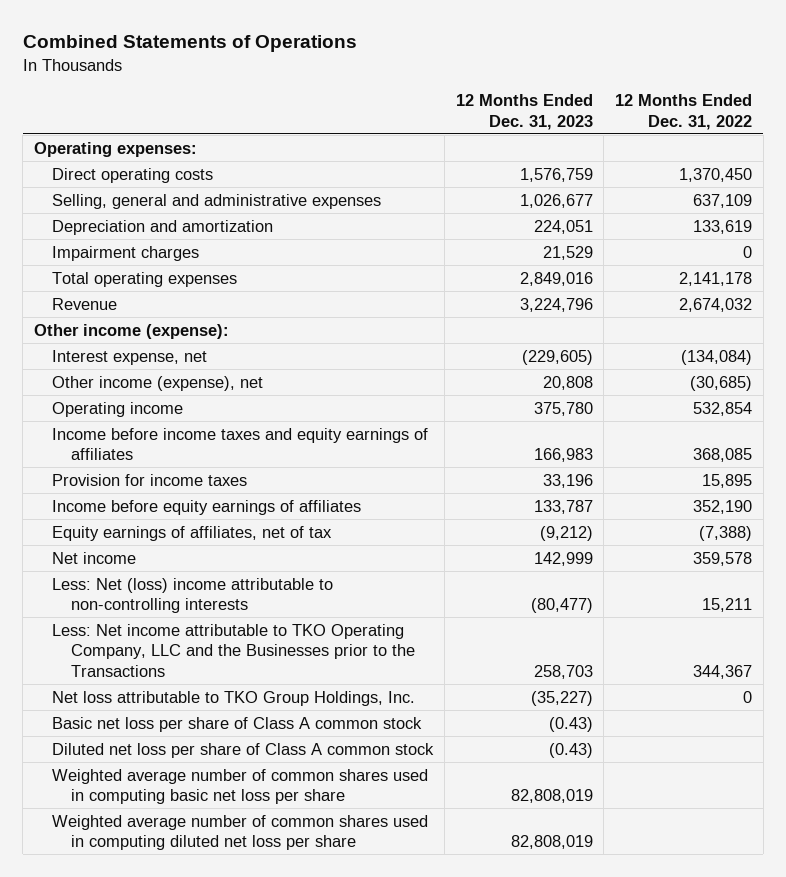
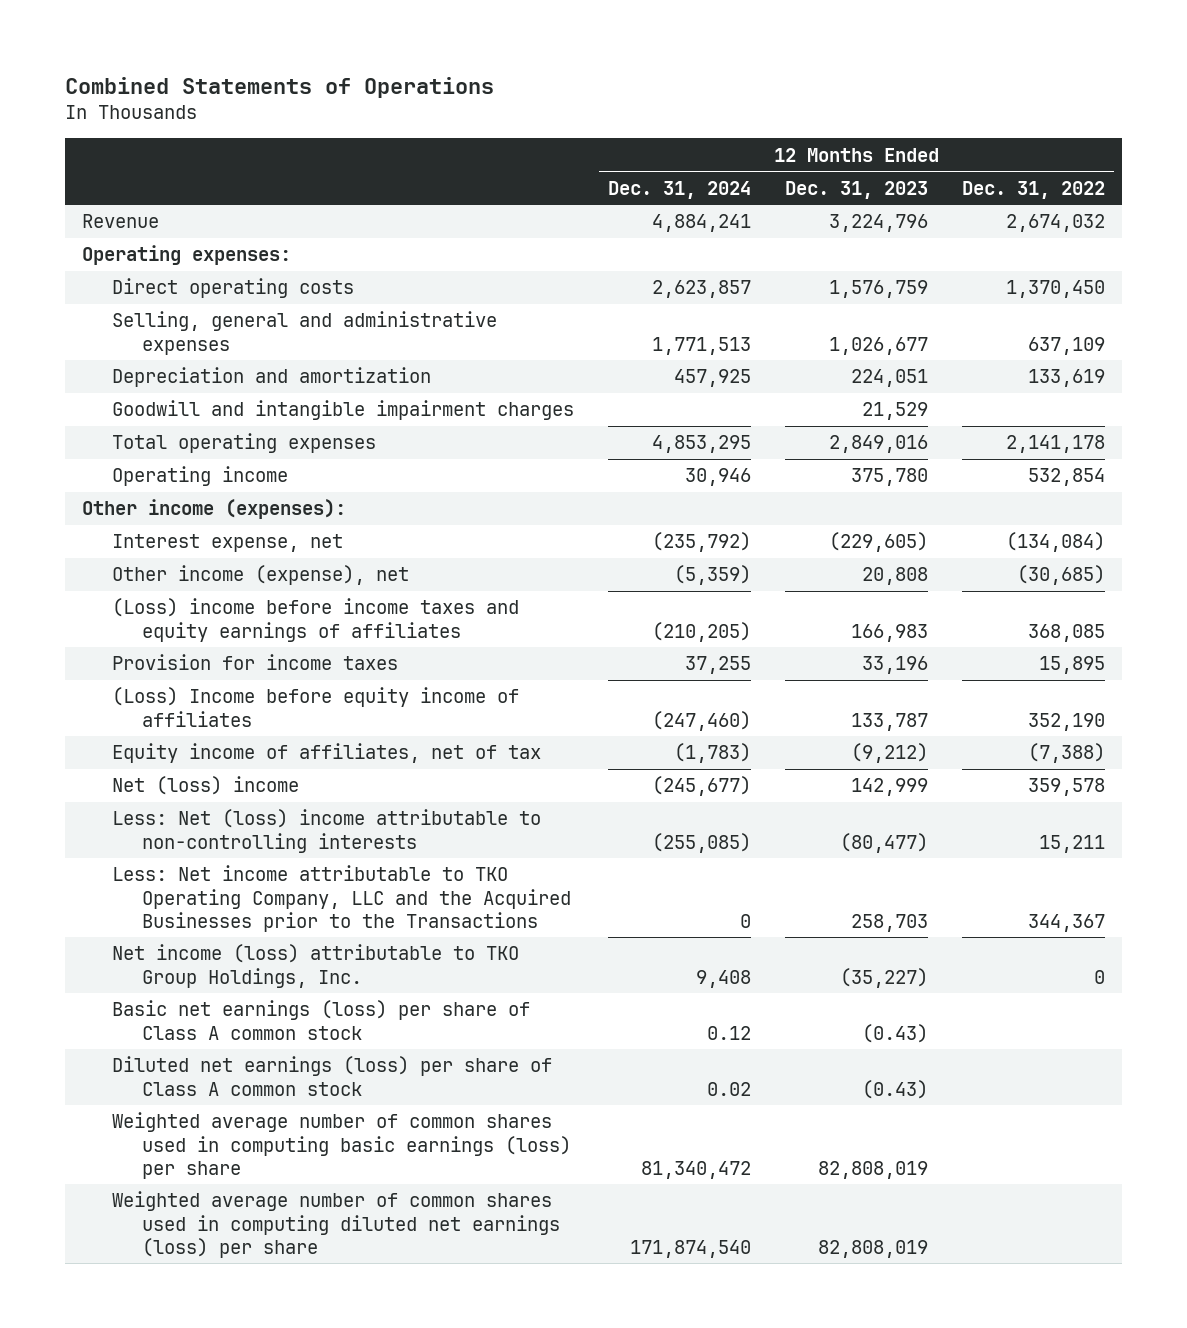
- | 12 Months Ended Dec. 31, 2023 | 12 Months Ended Dec. 31, 2022
+ | 12 Months Ended Dec. 31, 2024 | 12 Months Ended Dec. 31, 2023 | 12 Months Ended Dec. 31, 2022
moved up: Revenue | 4,884,241 | 3,224,796 | 2,674,032
- Impairment charges | 21,529 | 0
+ Goodwill and intangible impairment charges | | 21,529 |
- Other income (expense):
moved up: Operating income | 30,946 | 375,780 | 532,854
+ Other income (expenses):
- Income before income taxes and equity earnings of affiliates | 166,983 | 368,085
+ (Loss) income before income taxes and equity earnings of affiliates | (210,205) | 166,983 | 368,085
- Income before equity earnings of affiliates | 133,787 | 352,190
- Equity earnings of affiliates, net of tax | (9,212) | (7,388)
- Net income | 142,999 | 359,578
+ (Loss) Income before equity income of affiliates | (247,460) | 133,787 | 352,190
+ Equity income of affiliates, net of tax | (1,783) | (9,212) | (7,388)
+ Net (loss) income | (245,677) | 142,999 | 359,578
- Less: Net income attributable to TKO Operating Company, LLC and the Businesses prior to the Transactions | 258,703 | 344,367
- Net loss attributable to TKO Group Holdings, Inc. | (35,227) | 0
- Basic net loss per share of Class A common stock | (0.43) |
- Diluted net loss per share of Class A common stock | (0.43) |
- Weighted average number of common shares used in computing basic net loss per share | 82,808,019 |
- Weighted average number of common shares used in computing diluted net loss per share | 82,808,019 |
+ Less: Net income attributable to TKO Operating Company, LLC and the Acquired Businesses prior to the Transactions | 0 | 258,703 | 344,367
+ Net income (loss) attributable to TKO Group Holdings, Inc. | 9,408 | (35,227) | 0
+ Basic net earnings (loss) per share of Class A common stock | 0.12 | (0.43) |
+ Diluted net earnings (loss) per share of Class A common stock | 0.02 | (0.43) |
+ Weighted average number of common shares used in computing basic earnings (loss) per share | 81,340,472 | 82,808,019 |
+ Weighted average number of common shares used in computing diluted net earnings (loss) per share | 171,874,540 | 82,808,019 |

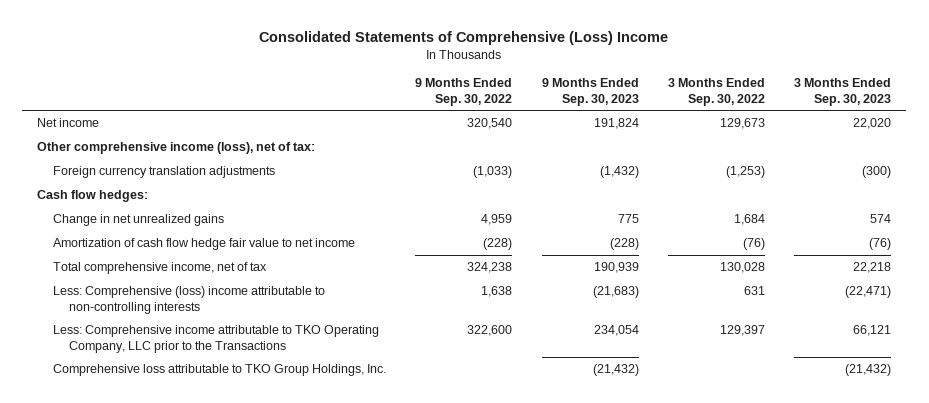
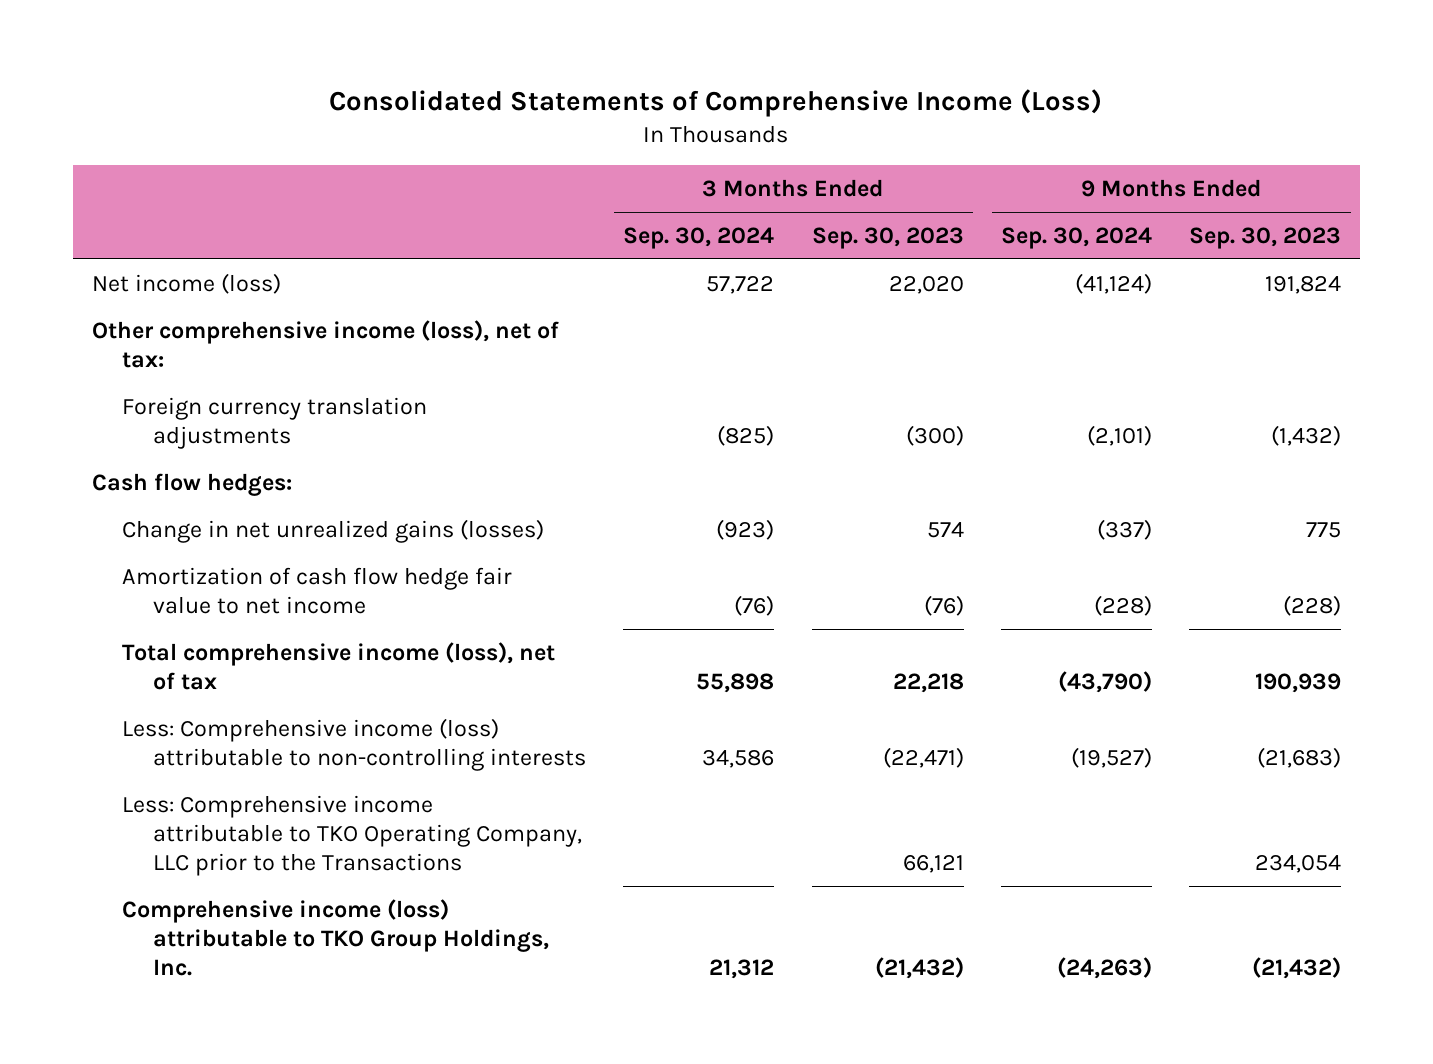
- Consolidated Statements of Comprehensive (Loss) Income
+ Consolidated Statements of Comprehensive Income (Loss)
- | 9 Months Ended Sep. 30, 2022 | 9 Months Ended Sep. 30, 2023 | 3 Months Ended Sep. 30, 2022 | 3 Months Ended Sep. 30, 2023
+ | 3 Months Ended Sep. 30, 2024 | 3 Months Ended Sep. 30, 2023 | 9 Months Ended Sep. 30, 2024 | 9 Months Ended Sep. 30, 2023
- Net income | 320,540 | 191,824 | 129,673 | 22,020
+ Net income (loss) | 57,722 | 22,020 | (41,124) | 191,824
- Change in net unrealized gains | 4,959 | 775 | 1,684 | 574
+ Change in net unrealized gains (losses) | (923) | 574 | (337) | 775
- Total comprehensive income, net of tax | 324,238 | 190,939 | 130,028 | 22,218
- Less: Comprehensive (loss) income attributable to non-controlling interests | 1,638 | (21,683) | 631 | (22,471)
+ Total comprehensive income (loss), net of tax | 55,898 | 22,218 | (43,790) | 190,939
+ Less: Comprehensive income (loss) attributable to non-controlling interests | 34,586 | (22,471) | (19,527) | (21,683)
- Comprehensive loss attributable to TKO Group Holdings, Inc. | | (21,432) | | (21,432)
+ Comprehensive income (loss) attributable to TKO Group Holdings, Inc. | 21,312 | (21,432) | (24,263) | (21,432)

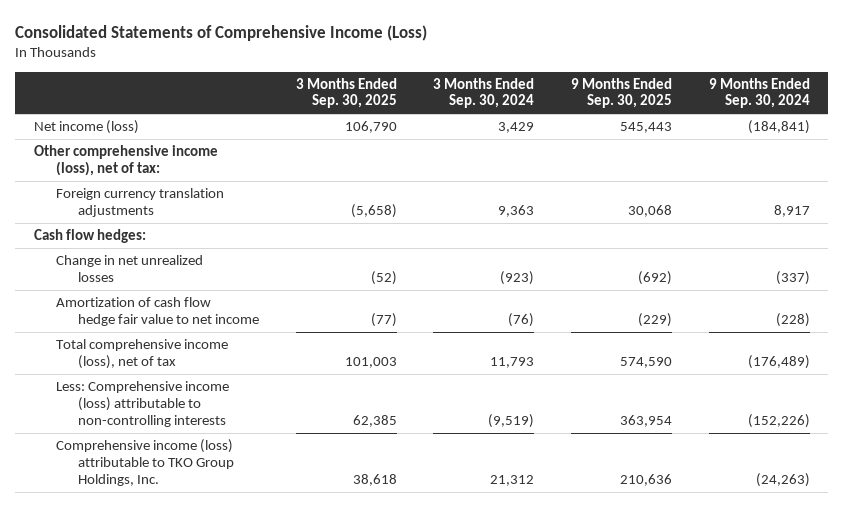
- | 3 Months Ended Sep. 30, 2024 | 3 Months Ended Sep. 30, 2023 | 9 Months Ended Sep. 30, 2024 | 9 Months Ended Sep. 30, 2023
+ | 3 Months Ended Sep. 30, 2025 | 3 Months Ended Sep. 30, 2024 | 9 Months Ended Sep. 30, 2025 | 9 Months Ended Sep. 30, 2024
- Net income (loss) | 57,722 | 22,020 | (41,124) | 191,824
+ Net income (loss) | 106,790 | 3,429 | 545,443 | (184,841)
- Foreign currency translation adjustments | (825) | (300) | (2,101) | (1,432)
+ Foreign currency translation adjustments | (5,658) | 9,363 | 30,068 | 8,917
- Change in net unrealized gains (losses) | (923) | 574 | (337) | 775
+ Change in net unrealized losses | (52) | (923) | (692) | (337)
- Total comprehensive income (loss), net of tax | 55,898 | 22,218 | (43,790) | 190,939
- Less: Comprehensive income (loss) attributable to non-controlling interests | 34,586 | (22,471) | (19,527) | (21,683)
- Less: Comprehensive income attributable to TKO Operating Company, LLC prior to the Transactions | | 66,121 | | 234,054
+ Total comprehensive income (loss), net of tax | 101,003 | 11,793 | 574,590 | (176,489)
+ Less: Comprehensive income (loss) attributable to non-controlling interests | 62,385 | (9,519) | 363,954 | (152,226)

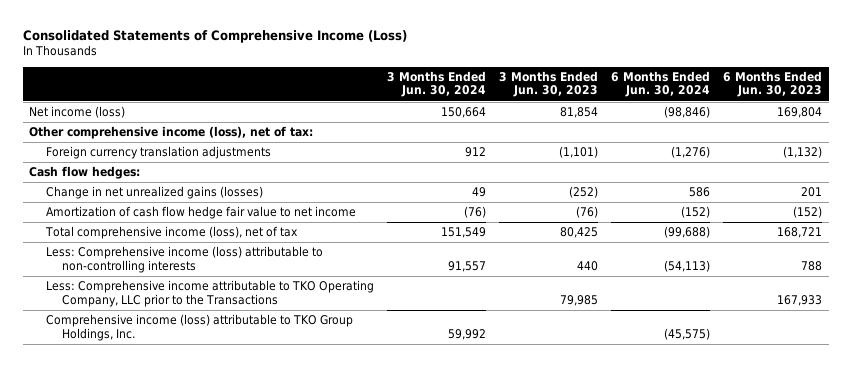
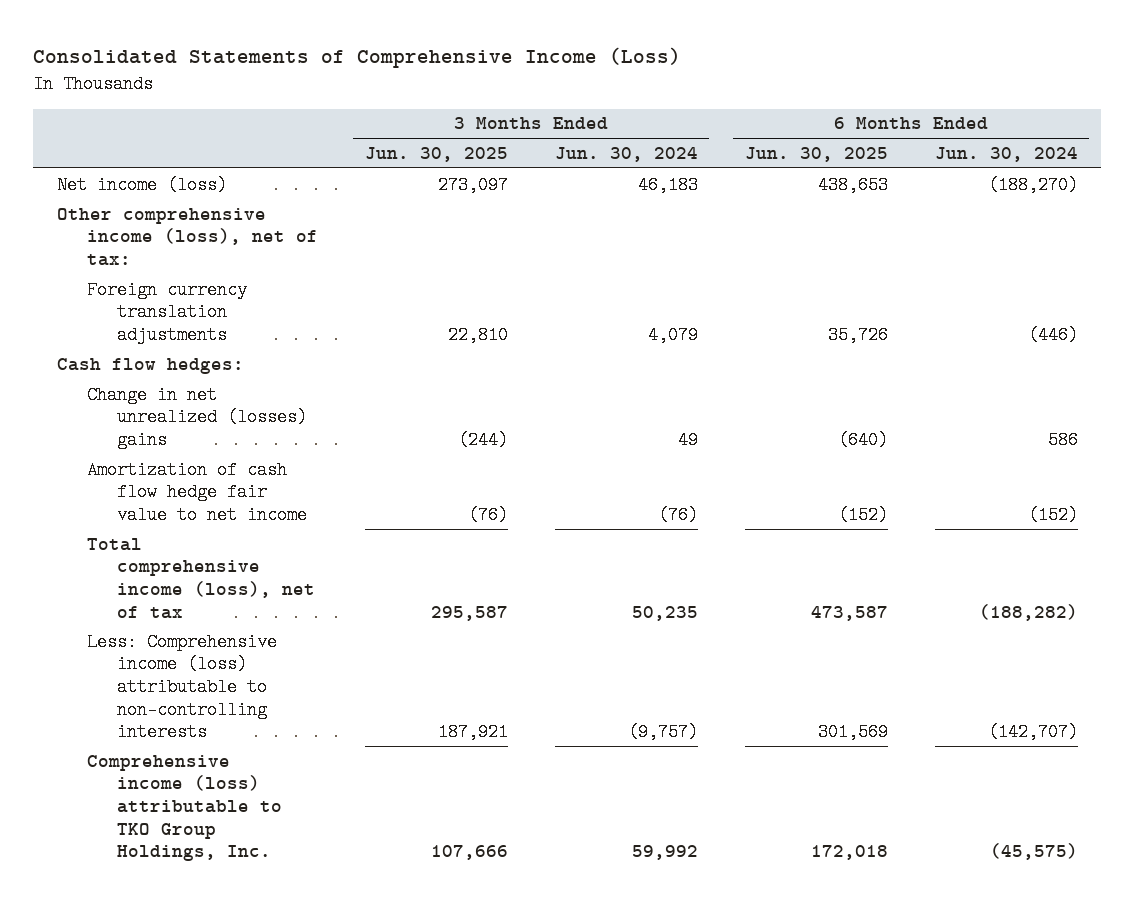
- | 3 Months Ended Jun. 30, 2024 | 3 Months Ended Jun. 30, 2023 | 6 Months Ended Jun. 30, 2024 | 6 Months Ended Jun. 30, 2023
+ | 3 Months Ended Jun. 30, 2025 | 3 Months Ended Jun. 30, 2024 | 6 Months Ended Jun. 30, 2025 | 6 Months Ended Jun. 30, 2024
- Net income (loss) | 150,664 | 81,854 | (98,846) | 169,804
+ Net income (loss) | 273,097 | 46,183 | 438,653 | (188,270)
- Foreign currency translation adjustments | 912 | (1,101) | (1,276) | (1,132)
+ Foreign currency translation adjustments | 22,810 | 4,079 | 35,726 | (446)
- Change in net unrealized gains (losses) | 49 | (252) | 586 | 201
+ Change in net unrealized (losses) gains | (244) | 49 | (640) | 586
- Total comprehensive income (loss), net of tax | 151,549 | 80,425 | (99,688) | 168,721
- Less: Comprehensive income (loss) attributable to non-controlling interests | 91,557 | 440 | (54,113) | 788
- Less: Comprehensive income attributable to TKO Operating Company, LLC prior to the Transactions | | 79,985 | | 167,933
+ Total comprehensive income (loss), net of tax | 295,587 | 50,235 | 473,587 | (188,282)
+ Less: Comprehensive income (loss) attributable to non-controlling interests | 187,921 | (9,757) | 301,569 | (142,707)

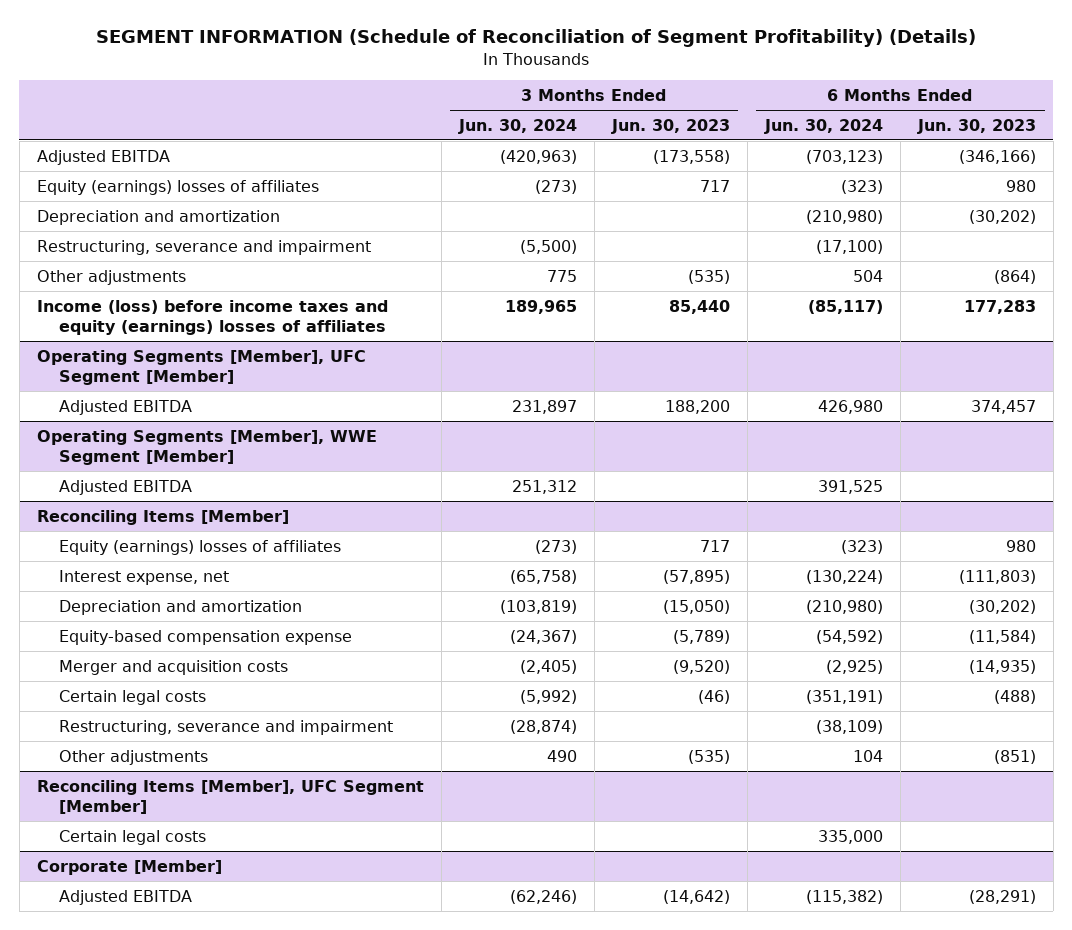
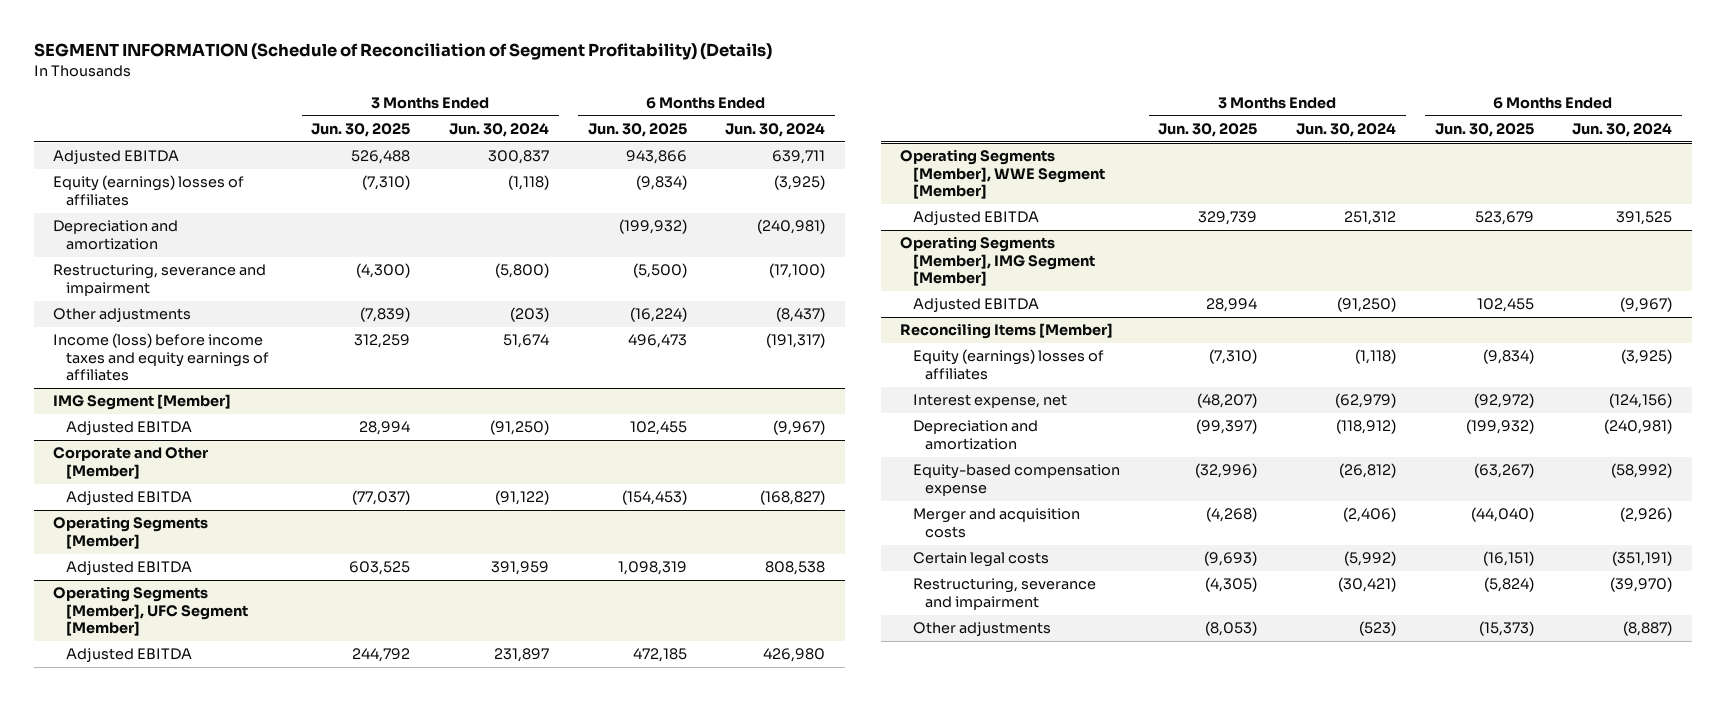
- | 3 Months Ended Jun. 30, 2024 | 3 Months Ended Jun. 30, 2023 | 6 Months Ended Jun. 30, 2024 | 6 Months Ended Jun. 30, 2023
+ | 3 Months Ended Jun. 30, 2025 | 3 Months Ended Jun. 30, 2024 | 6 Months Ended Jun. 30, 2025 | 6 Months Ended Jun. 30, 2024
- Adjusted EBITDA | (420,963) | (173,558) | (703,123) | (346,166)
- Equity (earnings) losses of affiliates | (273) | 717 | (323) | 980
- Depreciation and amortization | | | (210,980) | (30,202)
- Restructuring, severance and impairment | (5,500) | | (17,100) |
- Other adjustments | 775 | (535) | 504 | (864)
- Income (loss) before income taxes and equity (earnings) losses of affiliates | 189,965 | 85,440 | (85,117) | 177,283
+ Adjusted EBITDA | 526,488 | 300,837 | 943,866 | 639,711
+ Equity (earnings) losses of affiliates | (7,310) | (1,118) | (9,834) | (3,925)
+ Depreciation and amortization | | | (199,932) | (240,981)
+ Restructuring, severance and impairment | (4,300) | (5,800) | (5,500) | (17,100)
+ Other adjustments | (7,839) | (203) | (16,224) | (8,437)
+ Income (loss) before income taxes and equity earnings of affiliates | 312,259 | 51,674 | 496,473 | (191,317)
+ IMG Segment [Member]
+ Adjusted EBITDA | 28,994 | (91,250) | 102,455 | (9,967)
+ Corporate and Other [Member]
+ Adjusted EBITDA | (77,037) | (91,122) | (154,453) | (168,827)
+ Operating Segments [Member]
+ Adjusted EBITDA | 603,525 | 391,959 | 1,098,319 | 808,538
+ Operating Segments [Member], IMG Segment [Member]
+ Adjusted EBITDA | 28,994 | (91,250) | 102,455 | (9,967)
@ Reconciling Items [Member]
- Equity (earnings) losses of affiliates | (273) | 717 | (323) | 980
- Interest expense, net | (65,758) | (57,895) | (130,224) | (111,803)
- Depreciation and amortization | (103,819) | (15,050) | (210,980) | (30,202)
- Equity-based compensation expense | (24,367) | (5,789) | (54,592) | (11,584)
- Merger and acquisition costs | (2,405) | (9,520) | (2,925) | (14,935)
+ Equity (earnings) losses of affiliates | (7,310) | (1,118) | (9,834) | (3,925)
+ Interest expense, net | (48,207) | (62,979) | (92,972) | (124,156)
+ Depreciation and amortization | (99,397) | (118,912) | (199,932) | (240,981)
+ Equity-based compensation expense | (32,996) | (26,812) | (63,267) | (58,992)
+ Merger and acquisition costs | (4,268) | (2,406) | (44,040) | (2,926)
- Restructuring, severance and impairment | (28,874) | | (38,109) |
- Other adjustments | 490 | (535) | 104 | (851)
- Reconciling Items [Member], UFC Segment [Member]
- Certain legal costs | | | 335,000 |
- Corporate [Member]
- Adjusted EBITDA | (62,246) | (14,642) | (115,382) | (28,291)
@ Reconciling Items [Member]
+ Restructuring, severance and impairment | (4,305) | (30,421) | (5,824) | (39,970)
+ Other adjustments | (8,053) | (523) | (15,373) | (8,887)

